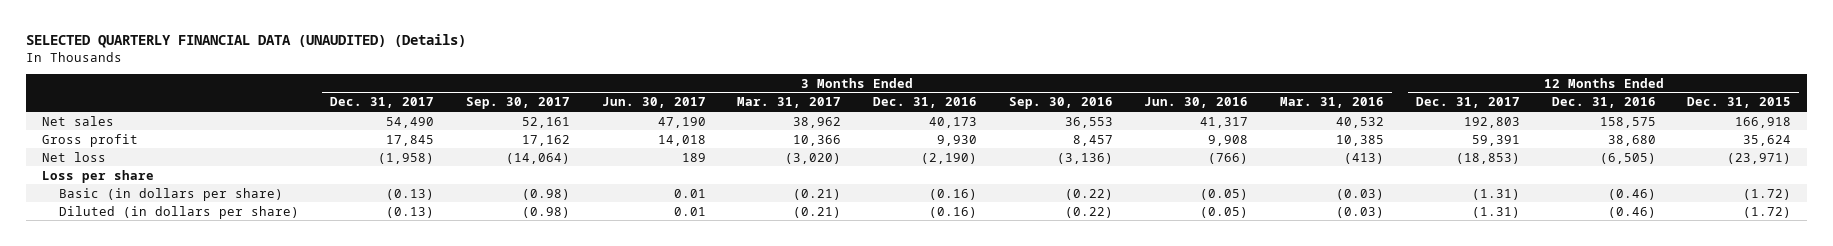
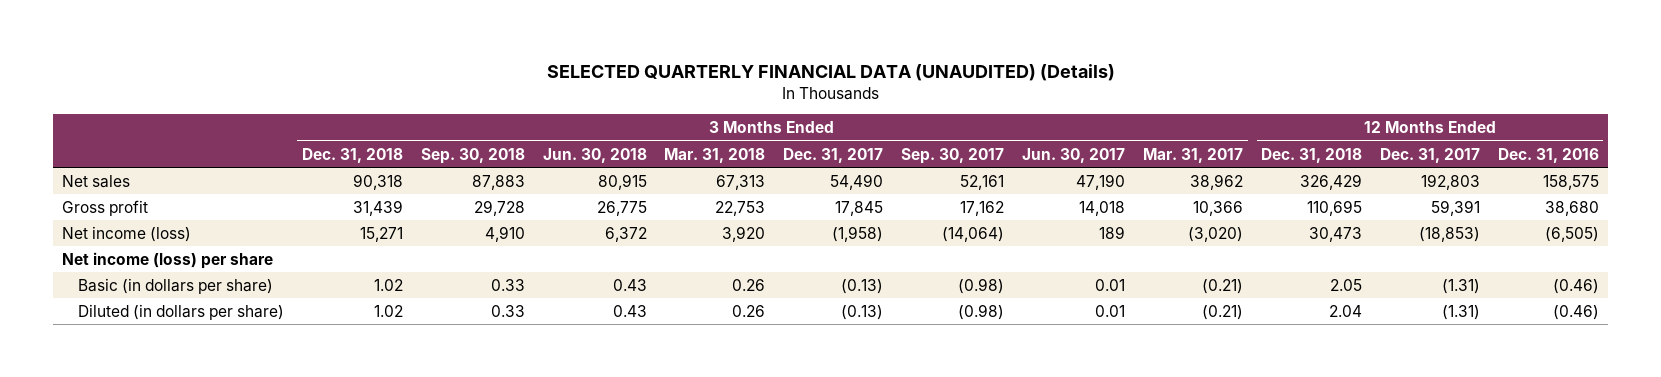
- | 3 Months Ended Dec. 31, 2017 | 3 Months Ended Sep. 30, 2017 | 3 Months Ended Jun. 30, 2017 | 3 Months Ended Mar. 31, 2017 | 3 Months Ended Dec. 31, 2016 | 3 Months Ended Sep. 30, 2016 | 3 Months Ended Jun. 30, 2016 | 3 Months Ended Mar. 31, 2016 | 12 Months Ended Dec. 31, 2017 | 12 Months Ended Dec. 31, 2016 | 12 Months Ended Dec. 31, 2015
+ | 3 Months Ended Dec. 31, 2018 | 3 Months Ended Sep. 30, 2018 | 3 Months Ended Jun. 30, 2018 | 3 Months Ended Mar. 31, 2018 | 3 Months Ended Dec. 31, 2017 | 3 Months Ended Sep. 30, 2017 | 3 Months Ended Jun. 30, 2017 | 3 Months Ended Mar. 31, 2017 | 12 Months Ended Dec. 31, 2018 | 12 Months Ended Dec. 31, 2017 | 12 Months Ended Dec. 31, 2016
- Net loss | (1,958) | (14,064) | 189 | (3,020) | (2,190) | (3,136) | (766) | (413) | (18,853) | (6,505) | (23,971)
- Loss per share
+ Net income (loss) | 15,271 | 4,910 | 6,372 | 3,920 | (1,958) | (14,064) | 189 | (3,020) | 30,473 | (18,853) | (6,505)
+ Net income (loss) per share

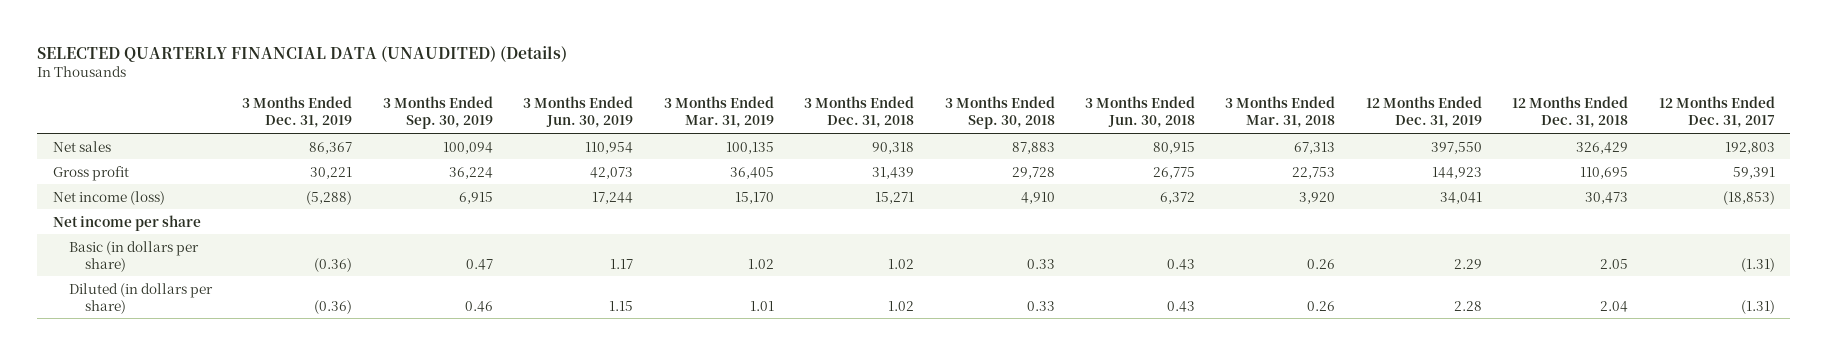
- | 3 Months Ended Dec. 31, 2018 | 3 Months Ended Sep. 30, 2018 | 3 Months Ended Jun. 30, 2018 | 3 Months Ended Mar. 31, 2018 | 3 Months Ended Dec. 31, 2017 | 3 Months Ended Sep. 30, 2017 | 3 Months Ended Jun. 30, 2017 | 3 Months Ended Mar. 31, 2017 | 12 Months Ended Dec. 31, 2018 | 12 Months Ended Dec. 31, 2017 | 12 Months Ended Dec. 31, 2016
+ | 3 Months Ended Dec. 31, 2019 | 3 Months Ended Sep. 30, 2019 | 3 Months Ended Jun. 30, 2019 | 3 Months Ended Mar. 31, 2019 | 3 Months Ended Dec. 31, 2018 | 3 Months Ended Sep. 30, 2018 | 3 Months Ended Jun. 30, 2018 | 3 Months Ended Mar. 31, 2018 | 12 Months Ended Dec. 31, 2019 | 12 Months Ended Dec. 31, 2018 | 12 Months Ended Dec. 31, 2017
- Net income (loss) per share
+ Net income per share

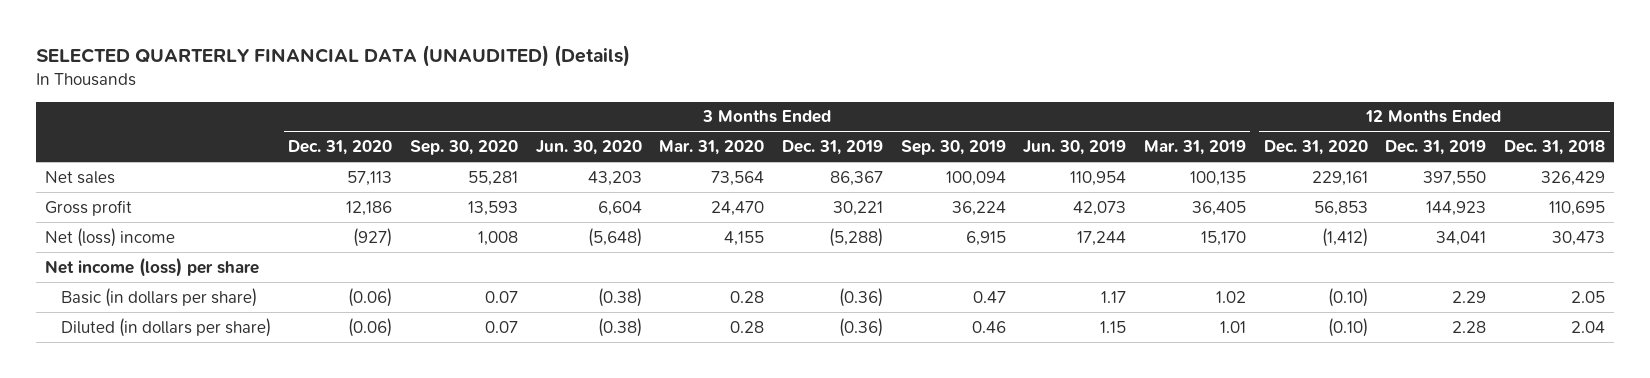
- | 3 Months Ended Dec. 31, 2019 | 3 Months Ended Sep. 30, 2019 | 3 Months Ended Jun. 30, 2019 | 3 Months Ended Mar. 31, 2019 | 3 Months Ended Dec. 31, 2018 | 3 Months Ended Sep. 30, 2018 | 3 Months Ended Jun. 30, 2018 | 3 Months Ended Mar. 31, 2018 | 12 Months Ended Dec. 31, 2019 | 12 Months Ended Dec. 31, 2018 | 12 Months Ended Dec. 31, 2017
+ | 3 Months Ended Dec. 31, 2020 | 3 Months Ended Sep. 30, 2020 | 3 Months Ended Jun. 30, 2020 | 3 Months Ended Mar. 31, 2020 | 3 Months Ended Dec. 31, 2019 | 3 Months Ended Sep. 30, 2019 | 3 Months Ended Jun. 30, 2019 | 3 Months Ended Mar. 31, 2019 | 12 Months Ended Dec. 31, 2020 | 12 Months Ended Dec. 31, 2019 | 12 Months Ended Dec. 31, 2018
- Net income (loss) | (5,288) | 6,915 | 17,244 | 15,170 | 15,271 | 4,910 | 6,372 | 3,920 | 34,041 | 30,473 | (18,853)
- Net income per share
+ Net (loss) income | (927) | 1,008 | (5,648) | 4,155 | (5,288) | 6,915 | 17,244 | 15,170 | (1,412) | 34,041 | 30,473
+ Net income (loss) per share

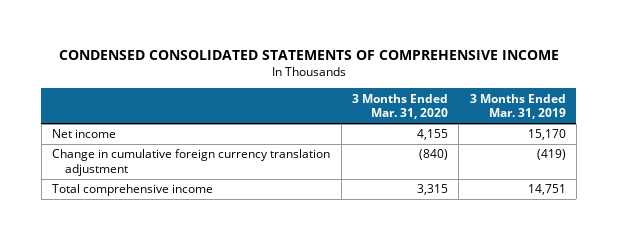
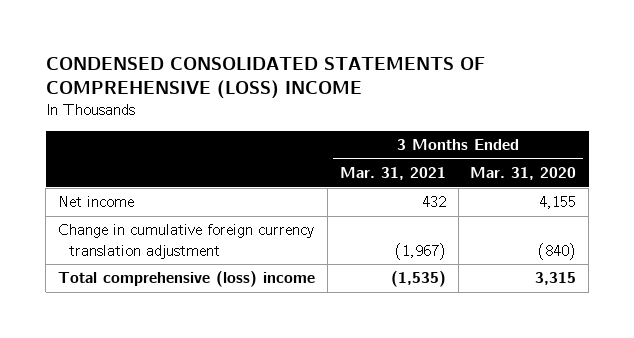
- CONDENSED CONSOLIDATED STATEMENTS OF COMPREHENSIVE INCOME
+ CONDENSED CONSOLIDATED STATEMENTS OF COMPREHENSIVE (LOSS) INCOME
- | 3 Months Ended Mar. 31, 2020 | 3 Months Ended Mar. 31, 2019
+ | 3 Months Ended Mar. 31, 2021 | 3 Months Ended Mar. 31, 2020
- Total comprehensive income | 3,315 | 14,751
+ Total comprehensive (loss) income | (1,535) | 3,315

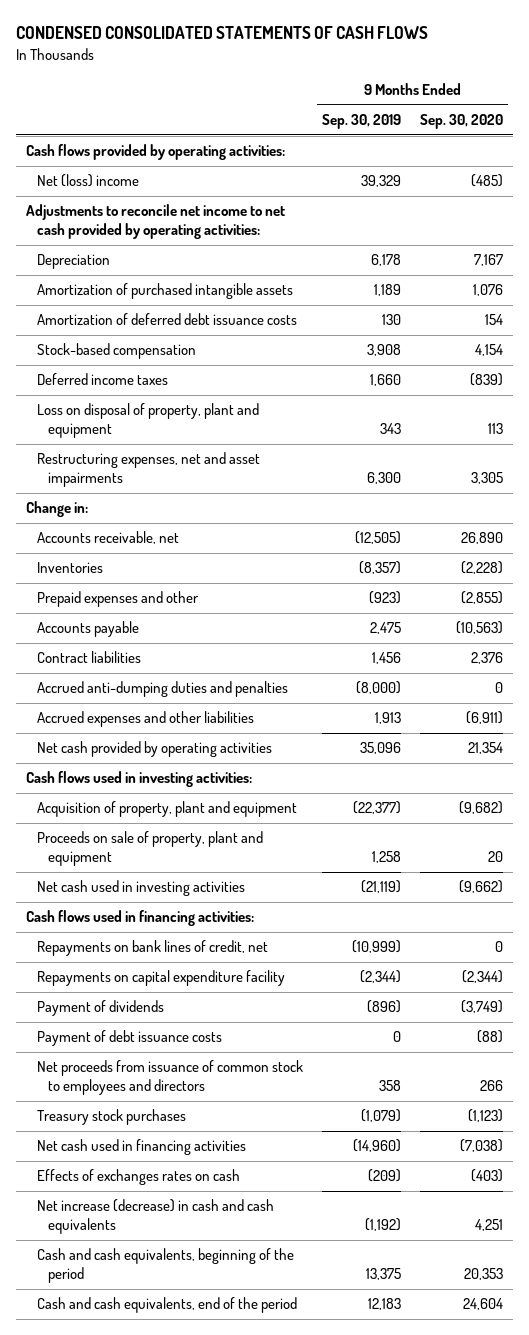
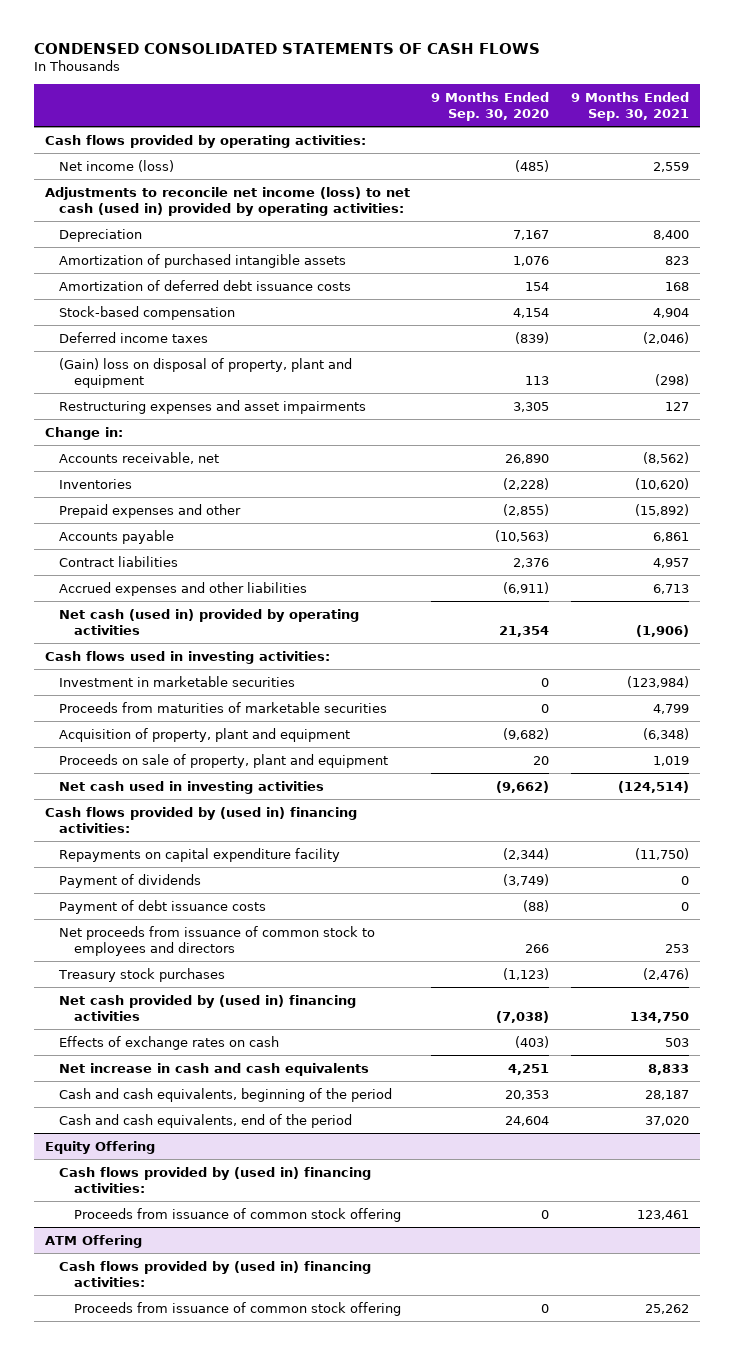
- | 9 Months Ended Sep. 30, 2019 | 9 Months Ended Sep. 30, 2020
+ | 9 Months Ended Sep. 30, 2020 | 9 Months Ended Sep. 30, 2021
- Net (loss) income | 39,329 | (485)
- Adjustments to reconcile net income to net cash provided by operating activities:
+ Net income (loss) | (485) | 2,559
+ Adjustments to reconcile net income (loss) to net cash (used in) provided by operating activities:
- Loss on disposal of property, plant and equipment | 343 | 113
- Restructuring expenses, net and asset impairments | 6,300 | 3,305
+ (Gain) loss on disposal of property, plant and equipment | 113 | (298)
+ Restructuring expenses and asset impairments | 3,305 | 127
- Accrued anti-dumping duties and penalties | (8,000) | 0
- Net cash provided by operating activities | 35,096 | 21,354
+ Net cash (used in) provided by operating activities | 21,354 | (1,906)
+ Investment in marketable securities | 0 | (123,984)
+ Proceeds from maturities of marketable securities | 0 | 4,799
- Cash flows used in financing activities:
- Repayments on bank lines of credit, net | (10,999) | 0
+ Cash flows provided by (used in) financing activities:
- Net cash used in financing activities | (14,960) | (7,038)
- Effects of exchanges rates on cash | (209) | (403)
- Net increase (decrease) in cash and cash equivalents | (1,192) | 4,251
+ Net cash provided by (used in) financing activities | (7,038) | 134,750
+ Effects of exchange rates on cash | (403) | 503
+ Net increase in cash and cash equivalents | 4,251 | 8,833
+ Equity Offering
+ Cash flows provided by (used in) financing activities:
+ Proceeds from issuance of common stock offering | 0 | 123,461
+ ATM Offering
+ Cash flows provided by (used in) financing activities:
+ Proceeds from issuance of common stock offering | 0 | 25,262

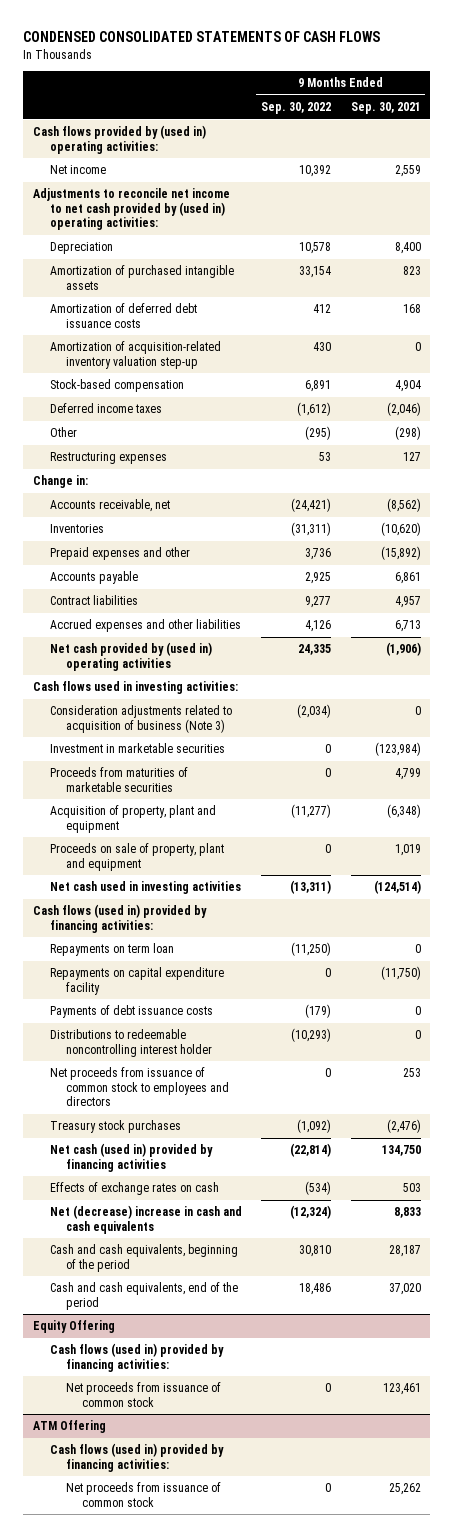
- | 9 Months Ended Sep. 30, 2020 | 9 Months Ended Sep. 30, 2021
+ | 9 Months Ended Sep. 30, 2022 | 9 Months Ended Sep. 30, 2021
- Cash flows provided by operating activities:
- Net income (loss) | (485) | 2,559
- Adjustments to reconcile net income (loss) to net cash (used in) provided by operating activities:
+ Cash flows provided by (used in) operating activities:
+ Net income | 10,392 | 2,559
+ Adjustments to reconcile net income to net cash provided by (used in) operating activities:
+ Amortization of acquisition-related inventory valuation step-up | 430 | 0
- (Gain) loss on disposal of property, plant and equipment | 113 | (298)
- Restructuring expenses and asset impairments | 3,305 | 127
+ Other | (295) | (298)
+ Restructuring expenses | 53 | 127
- Net cash (used in) provided by operating activities | 21,354 | (1,906)
+ Net cash provided by (used in) operating activities | 24,335 | (1,906)
+ Consideration adjustments related to acquisition of business (Note 3) | (2,034) | 0
- Cash flows provided by (used in) financing activities:
+ Cash flows (used in) provided by financing activities:
+ Repayments on term loan | (11,250) | 0
- Payment of dividends | (3,749) | 0
- Payment of debt issuance costs | (88) | 0
+ Payments of debt issuance costs | (179) | 0
+ Distributions to redeemable noncontrolling interest holder | (10,293) | 0
- Net cash provided by (used in) financing activities | (7,038) | 134,750
+ Net cash (used in) provided by financing activities | (22,814) | 134,750
- Net increase in cash and cash equivalents | 4,251 | 8,833
+ Net (decrease) increase in cash and cash equivalents | (12,324) | 8,833
@ Equity Offering
- Cash flows provided by (used in) financing activities:
- Proceeds from issuance of common stock offering | 0 | 123,461
+ Cash flows (used in) provided by financing activities:
+ Net proceeds from issuance of common stock | 0 | 123,461
@ ATM Offering
- Cash flows provided by (used in) financing activities:
- Proceeds from issuance of common stock offering | 0 | 25,262
+ Cash flows (used in) provided by financing activities:
+ Net proceeds from issuance of common stock | 0 | 25,262

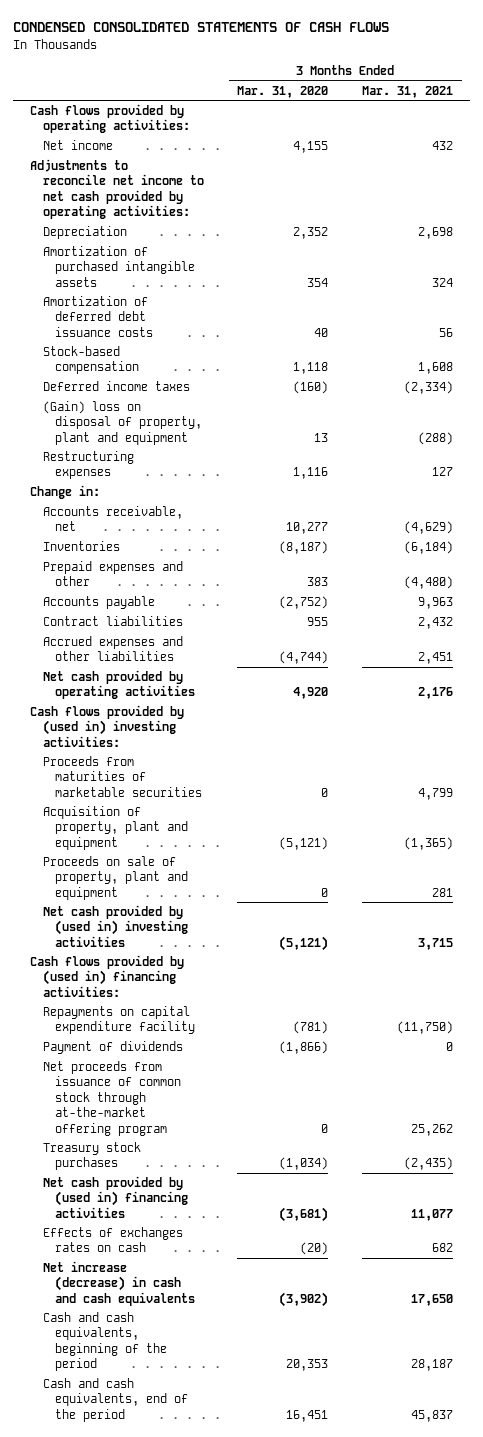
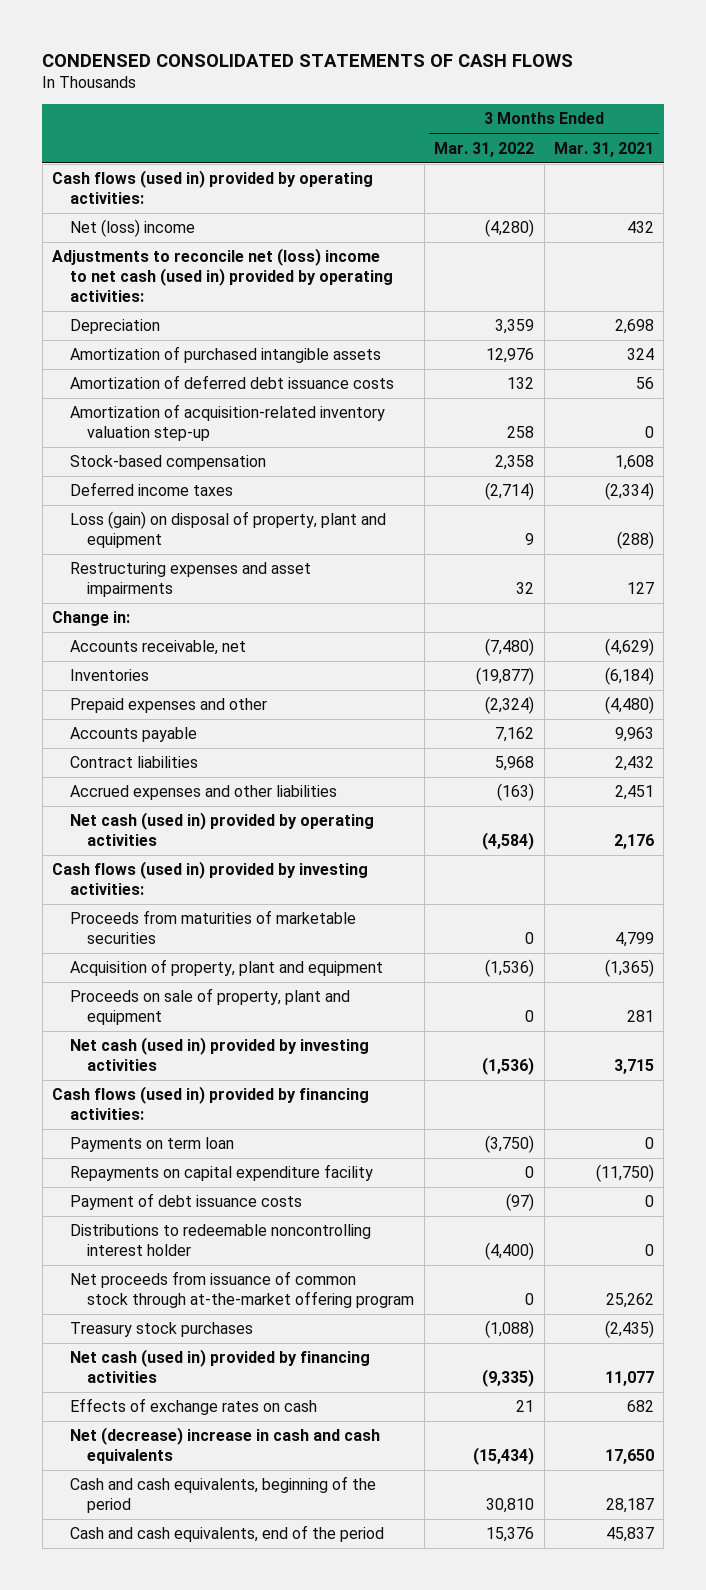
- | 3 Months Ended Mar. 31, 2020 | 3 Months Ended Mar. 31, 2021
+ | 3 Months Ended Mar. 31, 2022 | 3 Months Ended Mar. 31, 2021
- Cash flows provided by operating activities:
- Net income | 4,155 | 432
- Adjustments to reconcile net income to net cash provided by operating activities:
+ Cash flows (used in) provided by operating activities:
+ Net (loss) income | (4,280) | 432
+ Adjustments to reconcile net (loss) income to net cash (used in) provided by operating activities:
+ Amortization of acquisition-related inventory valuation step-up | 258 | 0
- (Gain) loss on disposal of property, plant and equipment | 13 | (288)
- Restructuring expenses | 1,116 | 127
+ Loss (gain) on disposal of property, plant and equipment | 9 | (288)
+ Restructuring expenses and asset impairments | 32 | 127
- Net cash provided by operating activities | 4,920 | 2,176
- Cash flows provided by (used in) investing activities:
+ Net cash (used in) provided by operating activities | (4,584) | 2,176
+ Cash flows (used in) provided by investing activities:
- Net cash provided by (used in) investing activities | (5,121) | 3,715
- Cash flows provided by (used in) financing activities:
+ Net cash (used in) provided by investing activities | (1,536) | 3,715
+ Cash flows (used in) provided by financing activities:
+ Payments on term loan | (3,750) | 0
- Payment of dividends | (1,866) | 0
+ Payment of debt issuance costs | (97) | 0
+ Distributions to redeemable noncontrolling interest holder | (4,400) | 0
- Net cash provided by (used in) financing activities | (3,681) | 11,077
- Effects of exchanges rates on cash | (20) | 682
- Net increase (decrease) in cash and cash equivalents | (3,902) | 17,650
+ Net cash (used in) provided by financing activities | (9,335) | 11,077
+ Effects of exchange rates on cash | 21 | 682
+ Net (decrease) increase in cash and cash equivalents | (15,434) | 17,650

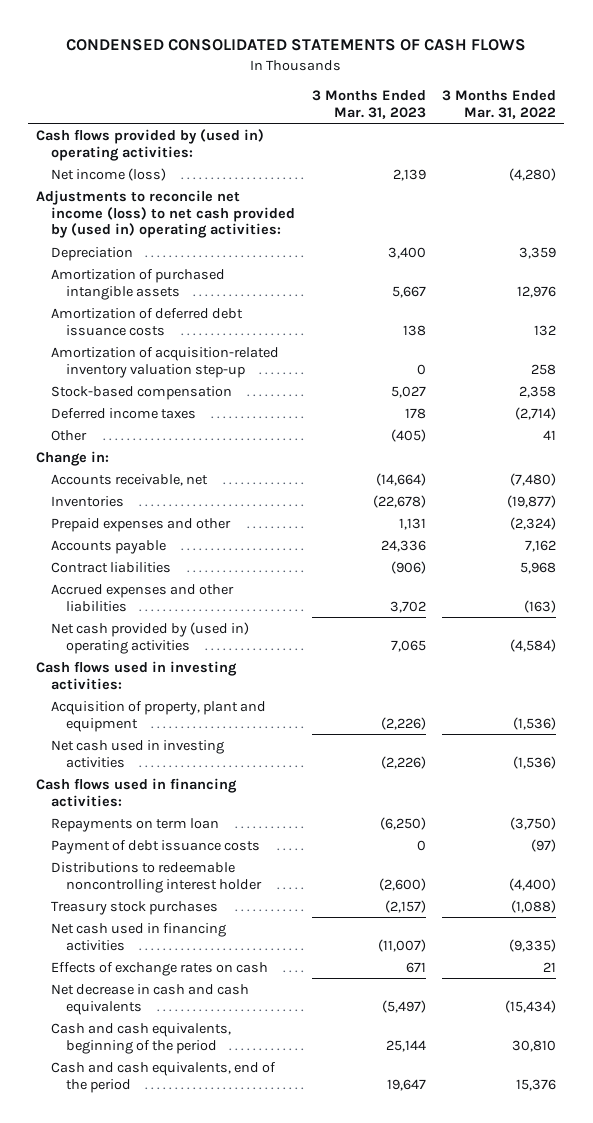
- | 3 Months Ended Mar. 31, 2022 | 3 Months Ended Mar. 31, 2021
+ | 3 Months Ended Mar. 31, 2023 | 3 Months Ended Mar. 31, 2022
- Cash flows (used in) provided by operating activities:
- Net (loss) income | (4,280) | 432
- Adjustments to reconcile net (loss) income to net cash (used in) provided by operating activities:
+ Cash flows provided by (used in) operating activities:
+ Net income (loss) | 2,139 | (4,280)
+ Adjustments to reconcile net income (loss) to net cash provided by (used in) operating activities:
- Loss (gain) on disposal of property, plant and equipment | 9 | (288)
- Restructuring expenses and asset impairments | 32 | 127
+ Other | (405) | 41
- Net cash (used in) provided by operating activities | (4,584) | 2,176
- Cash flows (used in) provided by investing activities:
- Proceeds from maturities of marketable securities | 0 | 4,799
+ Net cash provided by (used in) operating activities | 7,065 | (4,584)
+ Cash flows used in investing activities:
- Proceeds on sale of property, plant and equipment | 0 | 281
- Net cash (used in) provided by investing activities | (1,536) | 3,715
- Cash flows (used in) provided by financing activities:
- Payments on term loan | (3,750) | 0
- Repayments on capital expenditure facility | 0 | (11,750)
+ Net cash used in investing activities | (2,226) | (1,536)
+ Cash flows used in financing activities:
+ Repayments on term loan | (6,250) | (3,750)
- Net proceeds from issuance of common stock through at-the-market offering program | 0 | 25,262
- Net cash (used in) provided by financing activities | (9,335) | 11,077
+ Net cash used in financing activities | (11,007) | (9,335)
- Net (decrease) increase in cash and cash equivalents | (15,434) | 17,650
+ Net decrease in cash and cash equivalents | (5,497) | (15,434)

